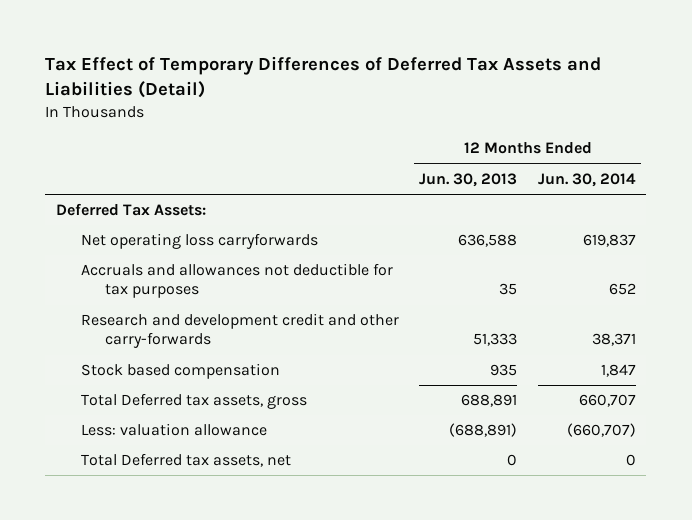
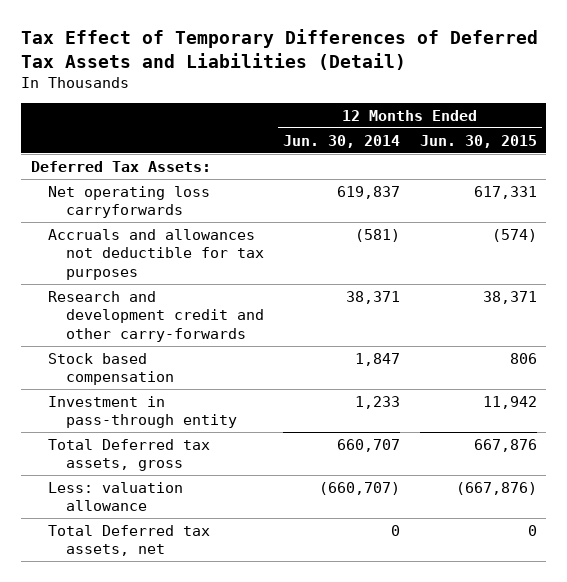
- | 12 Months Ended Jun. 30, 2013 | 12 Months Ended Jun. 30, 2014
+ | 12 Months Ended Jun. 30, 2014 | 12 Months Ended Jun. 30, 2015
- Accruals and allowances not deductible for tax purposes | 35 | 652
+ Accruals and allowances not deductible for tax purposes | (581) | (574)
+ Investment in pass-through entity | 1,233 | 11,942

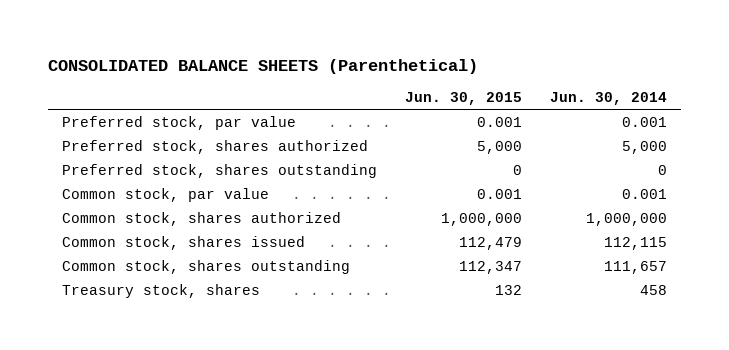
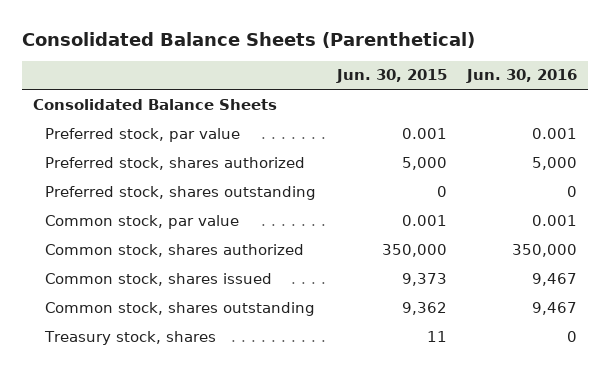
- CONSOLIDATED BALANCE SHEETS (Parenthetical)
+ Consolidated Balance Sheets (Parenthetical)
- | Jun. 30, 2015 | Jun. 30, 2014
+ | Jun. 30, 2015 | Jun. 30, 2016
+ Consolidated Balance Sheets
- Common stock, shares authorized | 1,000,000 | 1,000,000
- Common stock, shares issued | 112,479 | 112,115
- Common stock, shares outstanding | 112,347 | 111,657
- Treasury stock, shares | 132 | 458
+ Common stock, shares authorized | 350,000 | 350,000
+ Common stock, shares issued | 9,373 | 9,467
+ Common stock, shares outstanding | 9,362 | 9,467
+ Treasury stock, shares | 11 | 0

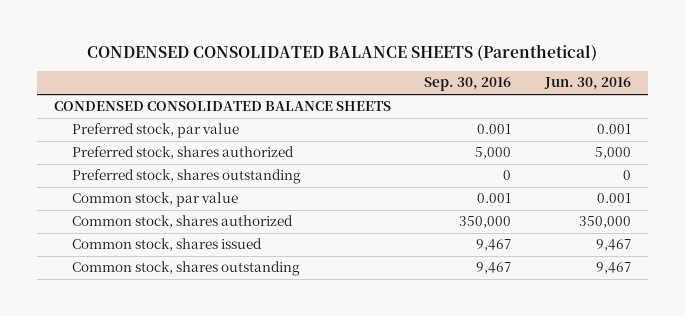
- Consolidated Balance Sheets (Parenthetical)
+ CONDENSED CONSOLIDATED BALANCE SHEETS (Parenthetical)
- | Jun. 30, 2015 | Jun. 30, 2016
+ | Sep. 30, 2016 | Jun. 30, 2016
- Consolidated Balance Sheets
+ CONDENSED CONSOLIDATED BALANCE SHEETS
- Treasury stock, shares | 11 | 0

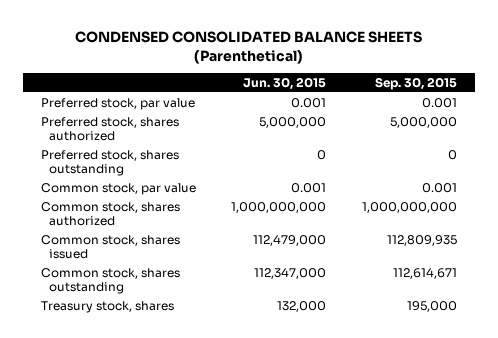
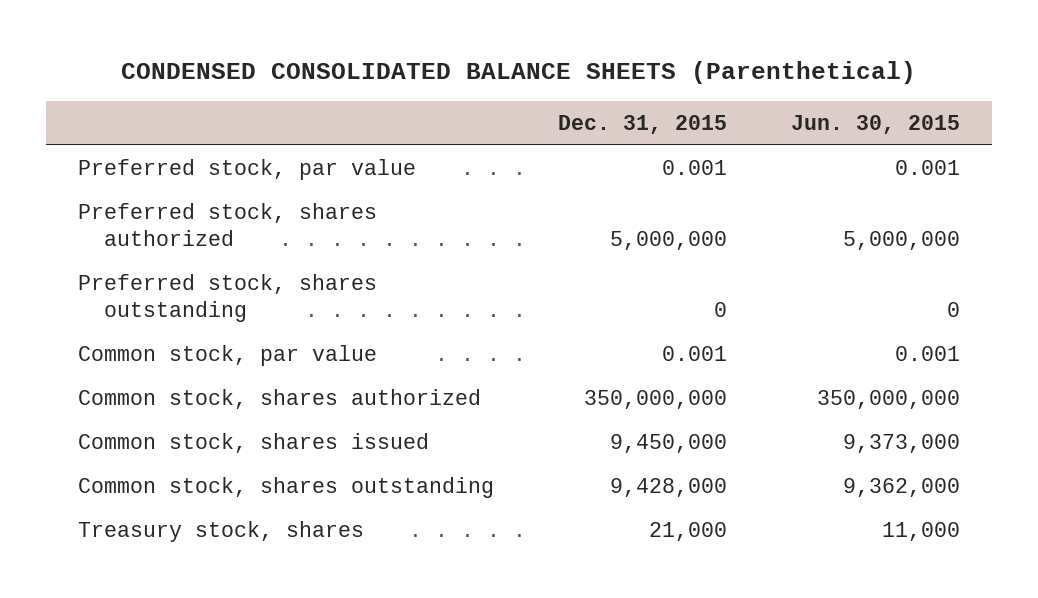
- | Jun. 30, 2015 | Sep. 30, 2015
+ | Dec. 31, 2015 | Jun. 30, 2015
- Common stock, shares authorized | 1,000,000,000 | 1,000,000,000
- Common stock, shares issued | 112,479,000 | 112,809,935
- Common stock, shares outstanding | 112,347,000 | 112,614,671
- Treasury stock, shares | 132,000 | 195,000
+ Common stock, shares authorized | 350,000,000 | 350,000,000
+ Common stock, shares issued | 9,450,000 | 9,373,000
+ Common stock, shares outstanding | 9,428,000 | 9,362,000
+ Treasury stock, shares | 21,000 | 11,000

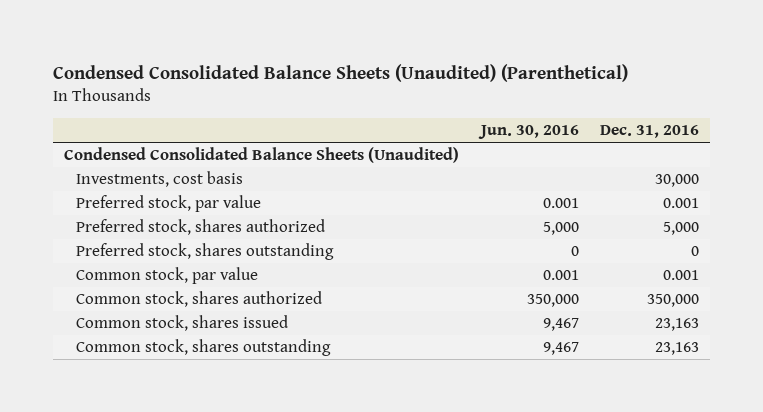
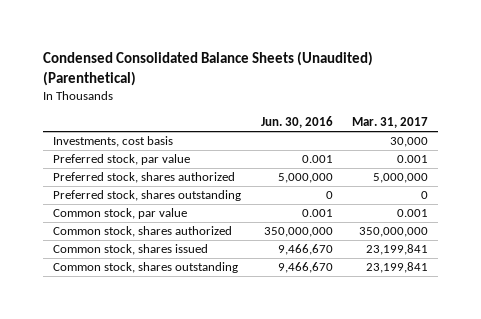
- | Jun. 30, 2016 | Dec. 31, 2016
+ | Jun. 30, 2016 | Mar. 31, 2017
- Condensed Consolidated Balance Sheets (Unaudited)
- Preferred stock, shares authorized | 5,000 | 5,000
+ Preferred stock, shares authorized | 5,000,000 | 5,000,000
- Common stock, shares authorized | 350,000 | 350,000
- Common stock, shares issued | 9,467 | 23,163
- Common stock, shares outstanding | 9,467 | 23,163
+ Common stock, shares authorized | 350,000,000 | 350,000,000
+ Common stock, shares issued | 9,466,670 | 23,199,841
+ Common stock, shares outstanding | 9,466,670 | 23,199,841

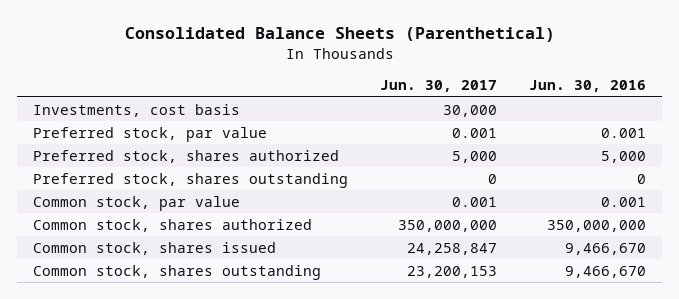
- Condensed Consolidated Balance Sheets (Unaudited) (Parenthetical)
+ Consolidated Balance Sheets (Parenthetical)
- | Jun. 30, 2016 | Mar. 31, 2017
+ | Jun. 30, 2017 | Jun. 30, 2016
- Preferred stock, shares authorized | 5,000,000 | 5,000,000
+ Preferred stock, shares authorized | 5,000 | 5,000

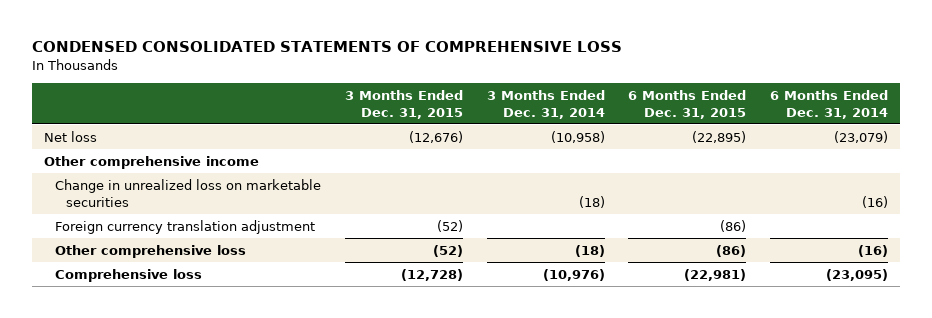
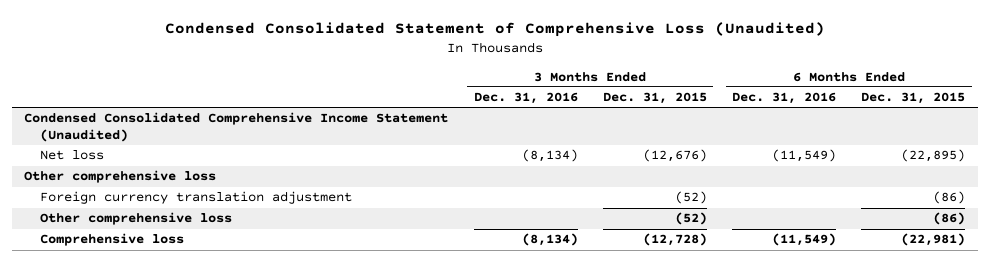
- CONDENSED CONSOLIDATED STATEMENTS OF COMPREHENSIVE LOSS
+ Condensed Consolidated Statement of Comprehensive Loss (Unaudited)
- | 3 Months Ended Dec. 31, 2015 | 3 Months Ended Dec. 31, 2014 | 6 Months Ended Dec. 31, 2015 | 6 Months Ended Dec. 31, 2014
+ | 3 Months Ended Dec. 31, 2016 | 3 Months Ended Dec. 31, 2015 | 6 Months Ended Dec. 31, 2016 | 6 Months Ended Dec. 31, 2015
+ Condensed Consolidated Comprehensive Income Statement (Unaudited)
- Other comprehensive income
- Change in unrealized loss on marketable securities | | (18) | | (16)
+ Other comprehensive loss

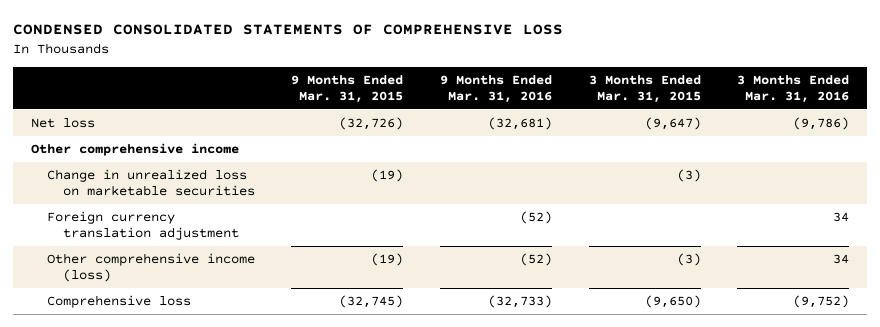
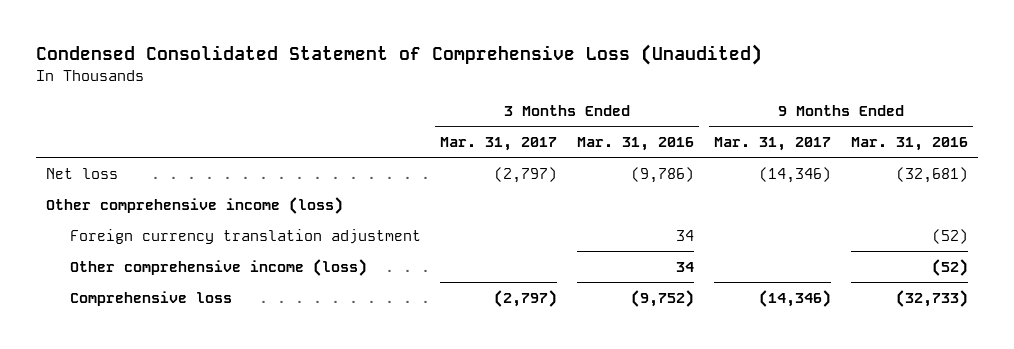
- CONDENSED CONSOLIDATED STATEMENTS OF COMPREHENSIVE LOSS
+ Condensed Consolidated Statement of Comprehensive Loss (Unaudited)
- | 9 Months Ended Mar. 31, 2015 | 9 Months Ended Mar. 31, 2016 | 3 Months Ended Mar. 31, 2015 | 3 Months Ended Mar. 31, 2016
+ | 3 Months Ended Mar. 31, 2017 | 3 Months Ended Mar. 31, 2016 | 9 Months Ended Mar. 31, 2017 | 9 Months Ended Mar. 31, 2016
- Other comprehensive income
- Change in unrealized loss on marketable securities | (19) | | (3) |
+ Other comprehensive income (loss)

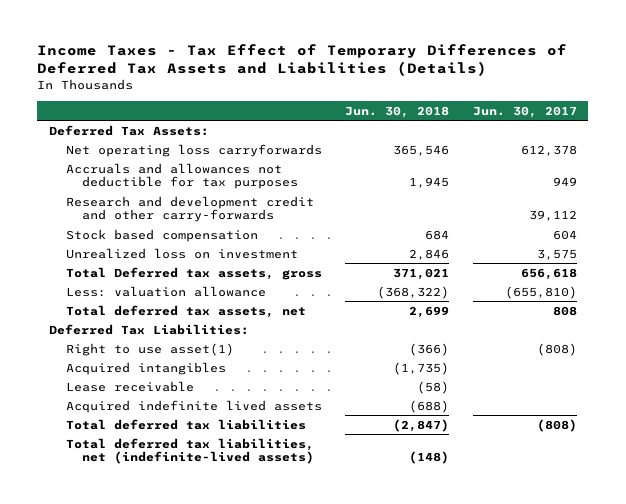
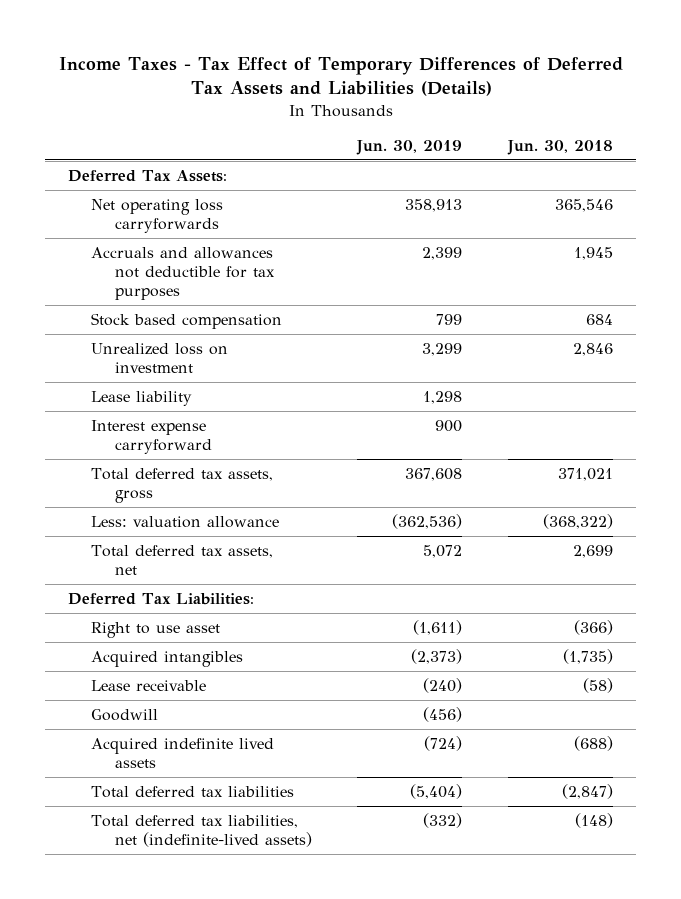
- | Jun. 30, 2018 | Jun. 30, 2017
+ | Jun. 30, 2019 | Jun. 30, 2018
- Research and development credit and other carry-forwards | | 39,112
- Total Deferred tax assets, gross | 371,021 | 656,618
+ Lease liability | 1,298 |
+ Interest expense carryforward | 900 |
+ Total deferred tax assets, gross | 367,608 | 371,021
- Right to use asset(1) | (366) | (808)
+ Right to use asset | (1,611) | (366)
+ Goodwill | (456) |

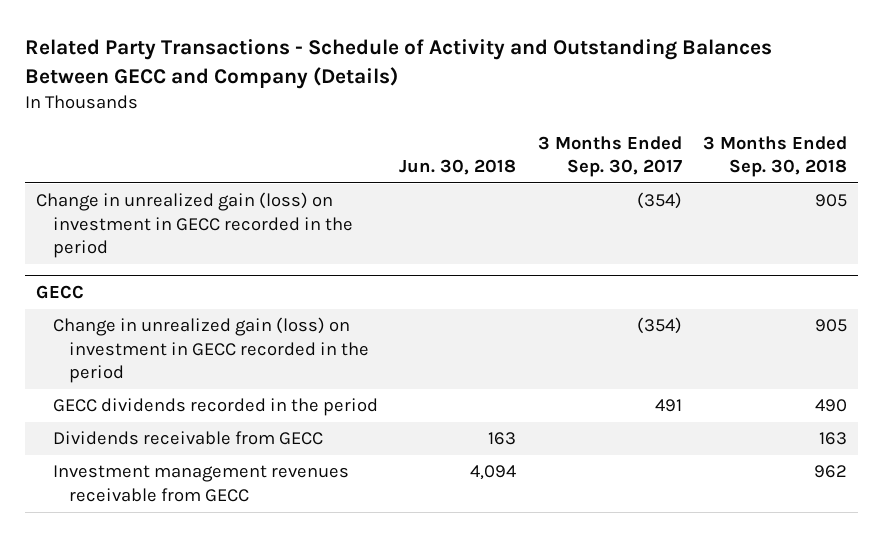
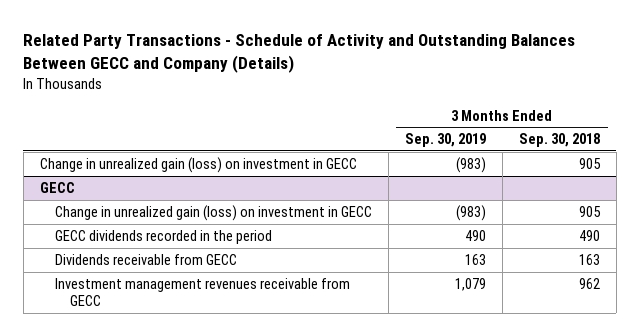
- | Jun. 30, 2018 | 3 Months Ended Sep. 30, 2017 | 3 Months Ended Sep. 30, 2018
+ | 3 Months Ended Sep. 30, 2019 | 3 Months Ended Sep. 30, 2018
- Change in unrealized gain (loss) on investment in GECC recorded in the period | | (354) | 905
+ Change in unrealized gain (loss) on investment in GECC | (983) | 905
@ GECC
- Change in unrealized gain (loss) on investment in GECC recorded in the period | | (354) | 905
+ Change in unrealized gain (loss) on investment in GECC | (983) | 905

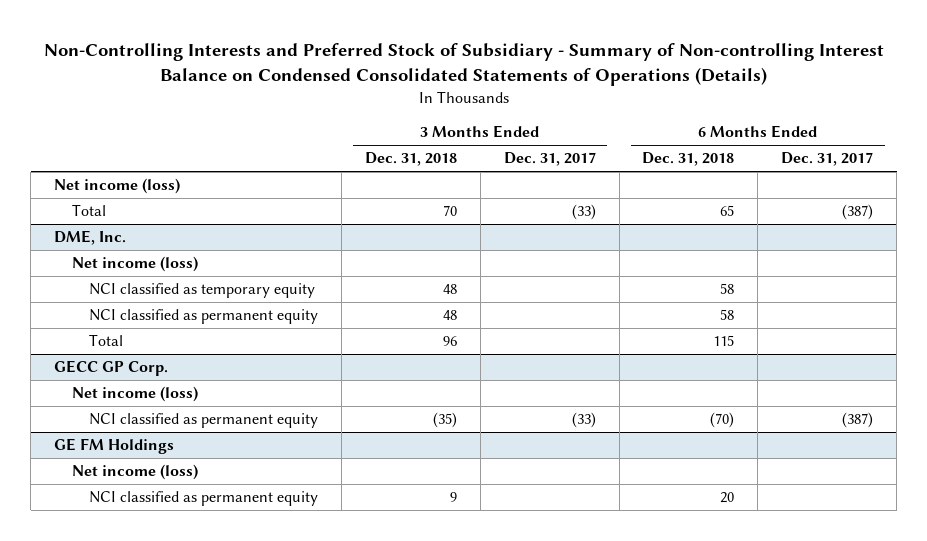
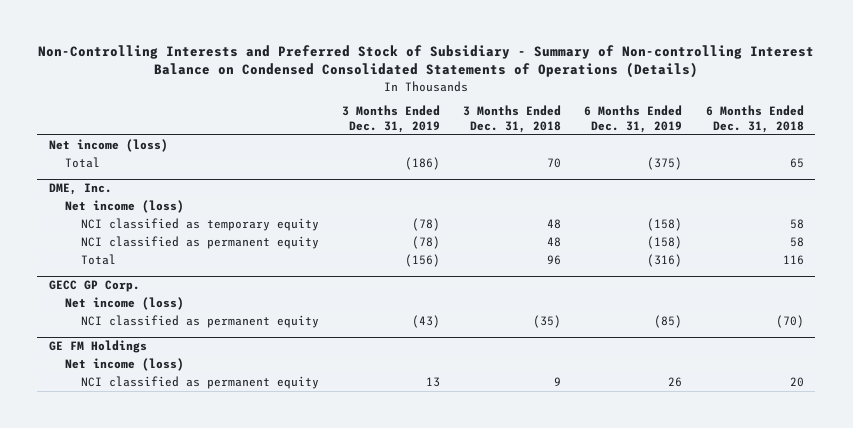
- | 3 Months Ended Dec. 31, 2018 | 3 Months Ended Dec. 31, 2017 | 6 Months Ended Dec. 31, 2018 | 6 Months Ended Dec. 31, 2017
+ | 3 Months Ended Dec. 31, 2019 | 3 Months Ended Dec. 31, 2018 | 6 Months Ended Dec. 31, 2019 | 6 Months Ended Dec. 31, 2018
@ DME, Inc.
- Total | 96 | | 115 |
+ Total | (156) | 96 | (316) | 116

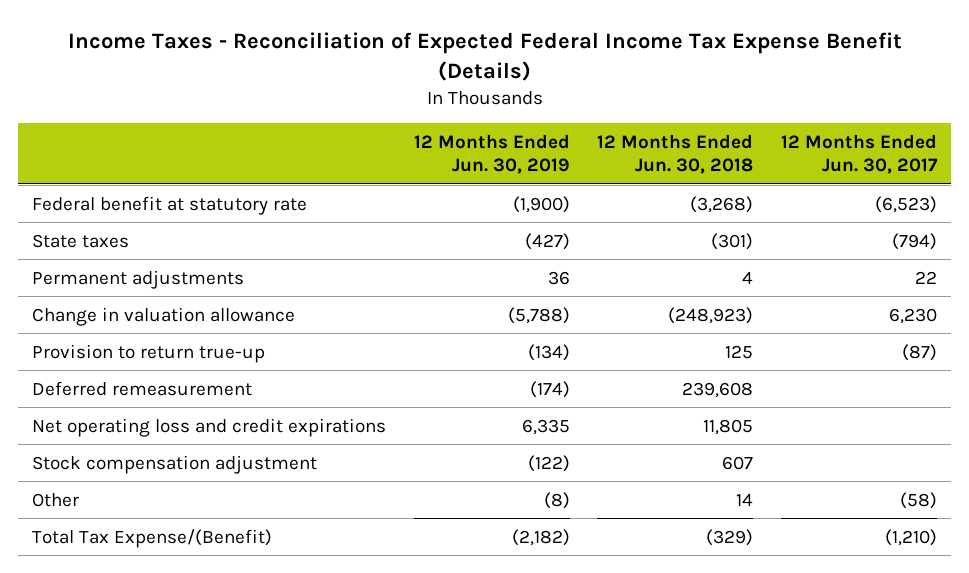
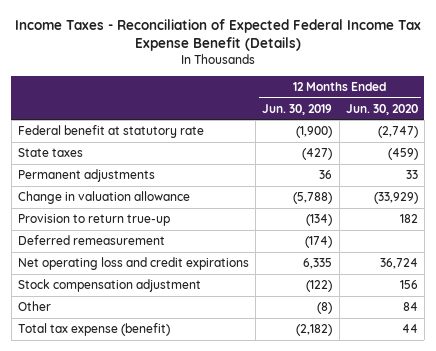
- | 12 Months Ended Jun. 30, 2019 | 12 Months Ended Jun. 30, 2018 | 12 Months Ended Jun. 30, 2017
+ | 12 Months Ended Jun. 30, 2019 | 12 Months Ended Jun. 30, 2020
- Total Tax Expense/(Benefit) | (2,182) | (329) | (1,210)
+ Total tax expense (benefit) | (2,182) | 44

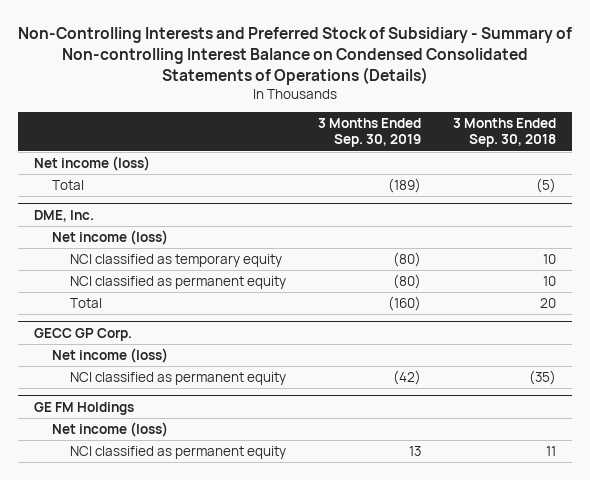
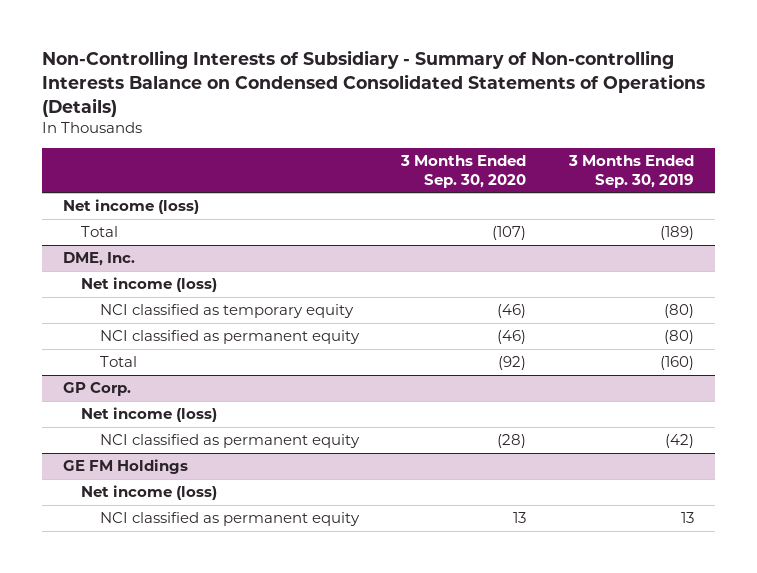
- Non-Controlling Interests and Preferred Stock of Subsidiary - Summary of Non-controlling Interest Balance on Condensed Consolidated Statements of Operations (Details)
+ Non-Controlling Interests of Subsidiary - Summary of Non-controlling Interests Balance on Condensed Consolidated Statements of Operations (Details)
- | 3 Months Ended Sep. 30, 2019 | 3 Months Ended Sep. 30, 2018
+ | 3 Months Ended Sep. 30, 2020 | 3 Months Ended Sep. 30, 2019
- GECC GP Corp.
+ GP Corp.

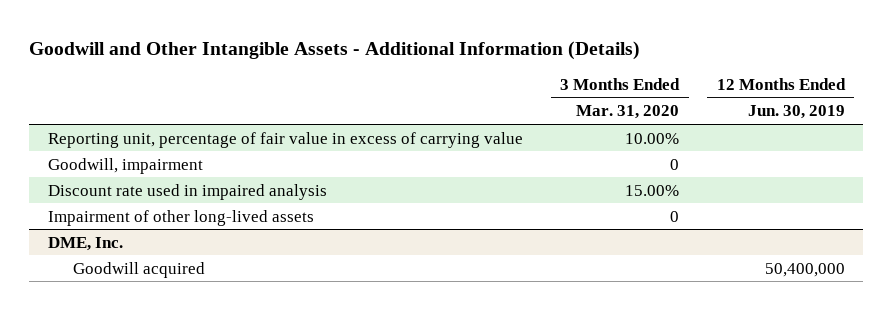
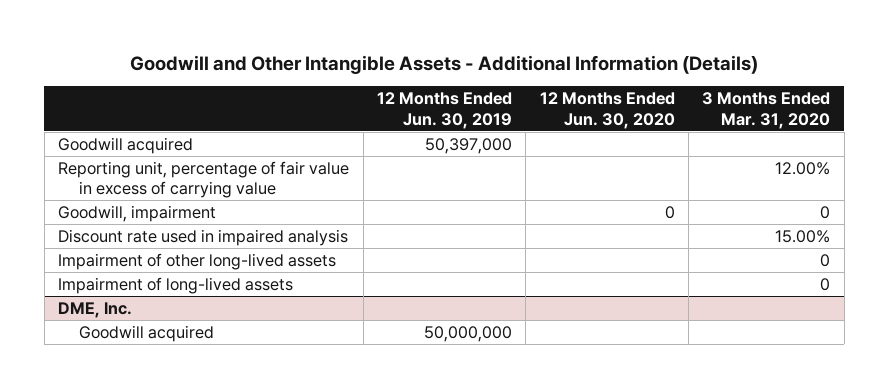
- | 3 Months Ended Mar. 31, 2020 | 12 Months Ended Jun. 30, 2019
+ | 12 Months Ended Jun. 30, 2019 | 12 Months Ended Jun. 30, 2020 | 3 Months Ended Mar. 31, 2020
- Reporting unit, percentage of fair value in excess of carrying value | 10.00% |
+ Goodwill acquired | 50,397,000 | |
+ Reporting unit, percentage of fair value in excess of carrying value | | | 12.00%
+ Impairment of long-lived assets | | | 0
@ DME, Inc.
- Goodwill acquired | | 50,400,000
+ Goodwill acquired | 50,000,000 | |

